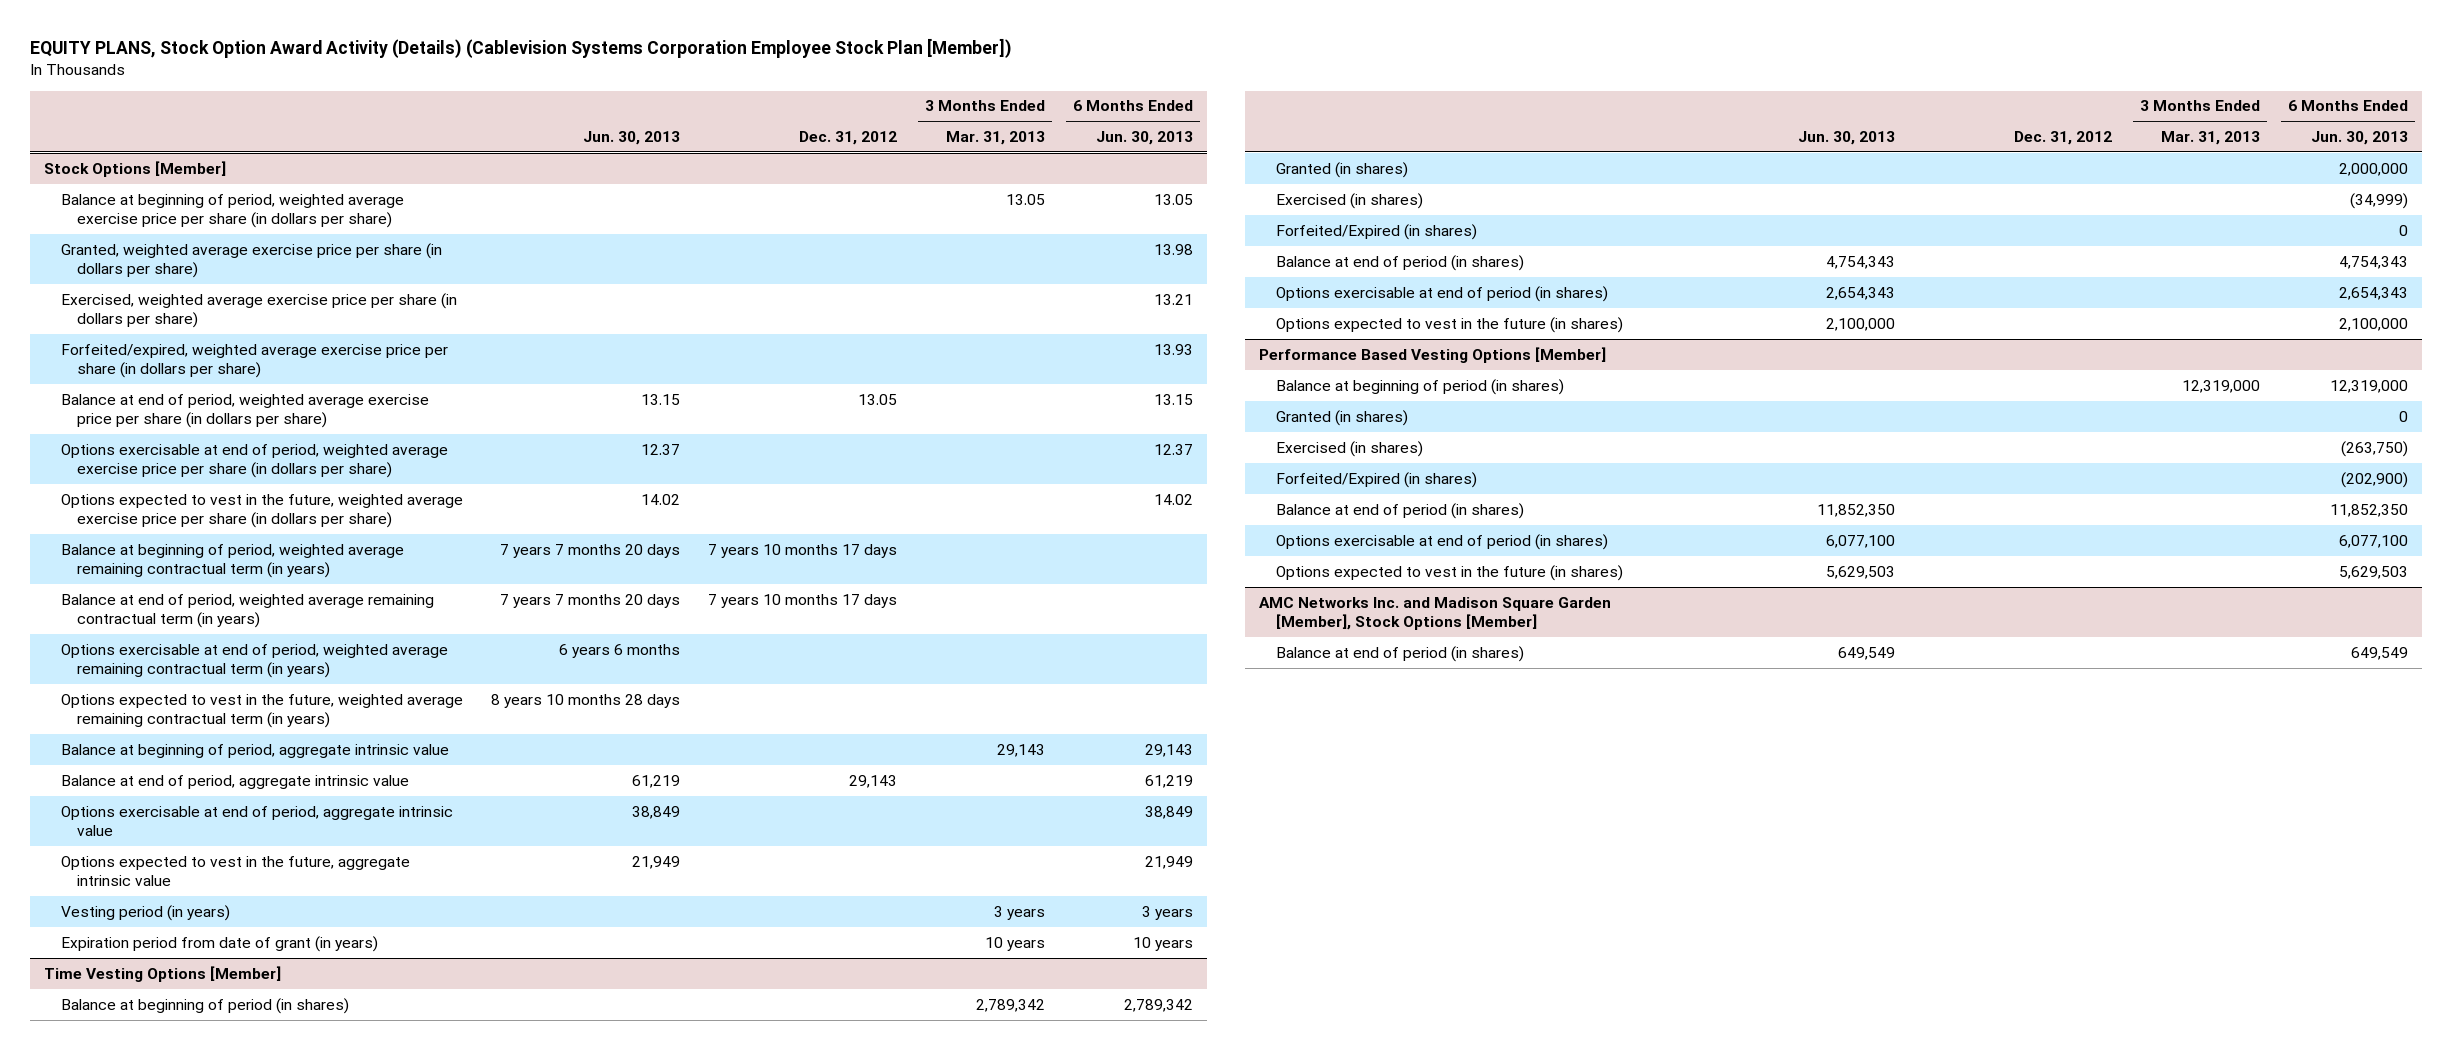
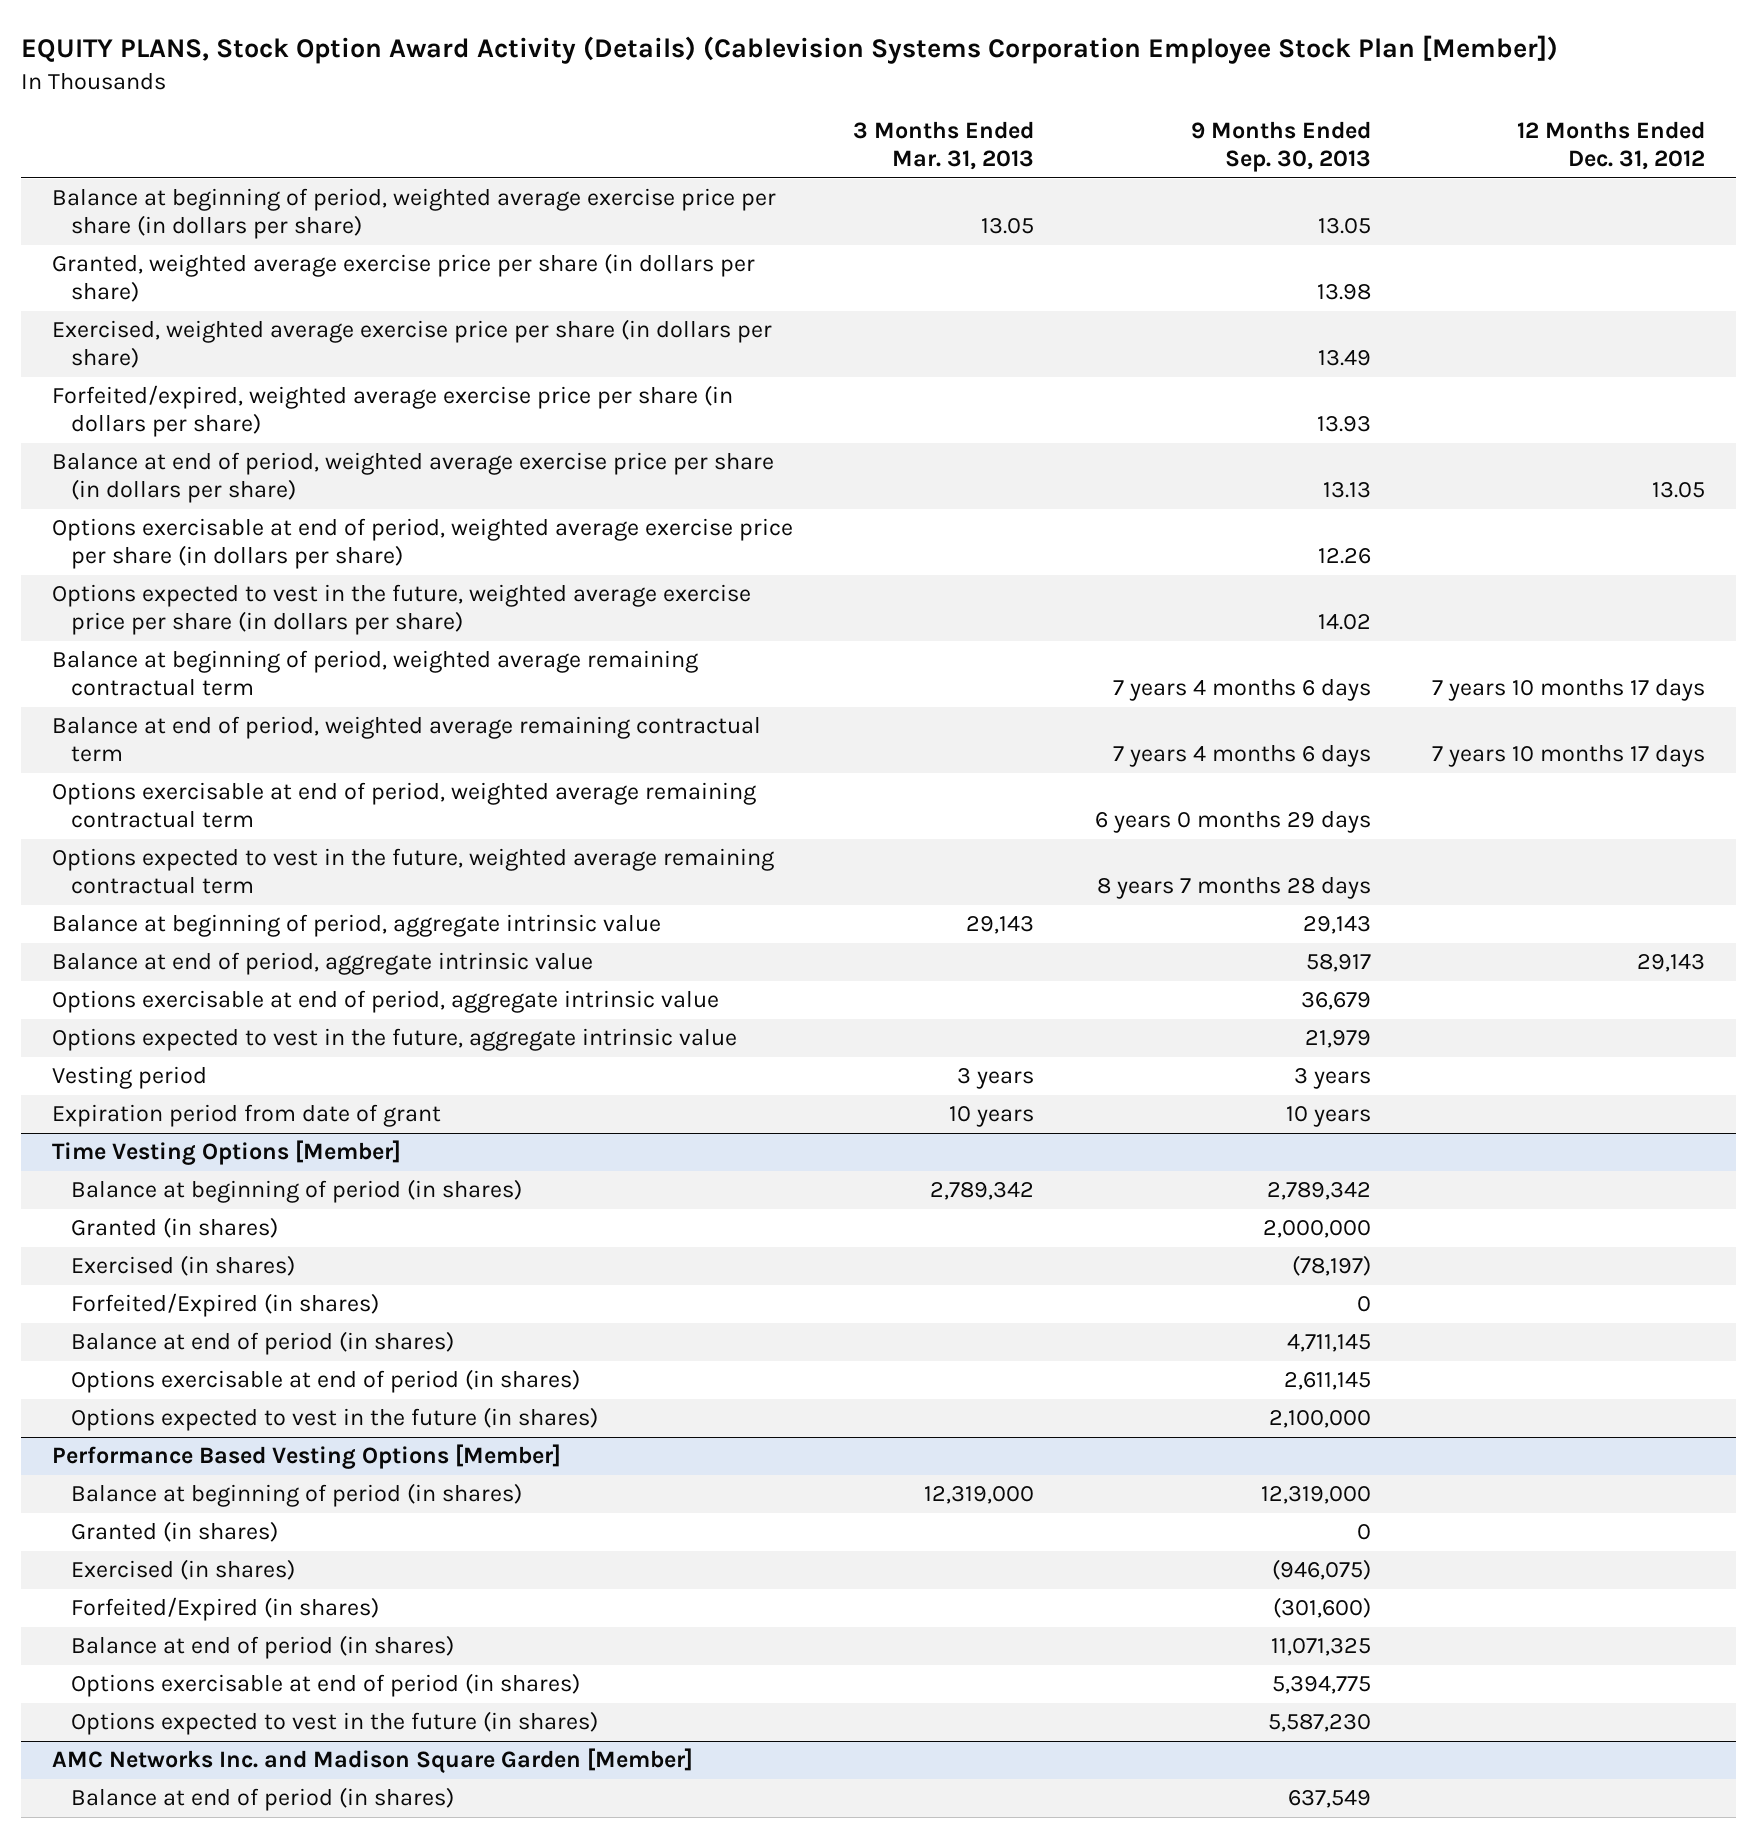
- | Jun. 30, 2013 | Dec. 31, 2012 | 3 Months Ended Mar. 31, 2013 | 6 Months Ended Jun. 30, 2013
+ | 3 Months Ended Mar. 31, 2013 | 9 Months Ended Sep. 30, 2013 | 12 Months Ended Dec. 31, 2012
- Stock Options [Member]
- Balance at beginning of period, weighted average remaining contractual term (in years) | 7 years 7 months 20 days | 7 years 10 months 17 days | |
- Balance at end of period, weighted average remaining contractual term (in years) | 7 years 7 months 20 days | 7 years 10 months 17 days | |
- Options exercisable at end of period, weighted average remaining contractual term (in years) | 6 years 6 months | | |
- Options expected to vest in the future, weighted average remaining contractual term (in years) | 8 years 10 months 28 days | | |
+ Balance at beginning of period, weighted average remaining contractual term | | 7 years 4 months 6 days | 7 years 10 months 17 days
+ Balance at end of period, weighted average remaining contractual term | | 7 years 4 months 6 days | 7 years 10 months 17 days
+ Options exercisable at end of period, weighted average remaining contractual term | | 6 years 0 months 29 days |
+ Options expected to vest in the future, weighted average remaining contractual term | | 8 years 7 months 28 days |
- Vesting period (in years) | | | 3 years | 3 years
- Expiration period from date of grant (in years) | | | 10 years | 10 years
+ Vesting period | 3 years | 3 years |
+ Expiration period from date of grant | 10 years | 10 years |
- AMC Networks Inc. and Madison Square Garden [Member], Stock Options [Member]
+ AMC Networks Inc. and Madison Square Garden [Member]

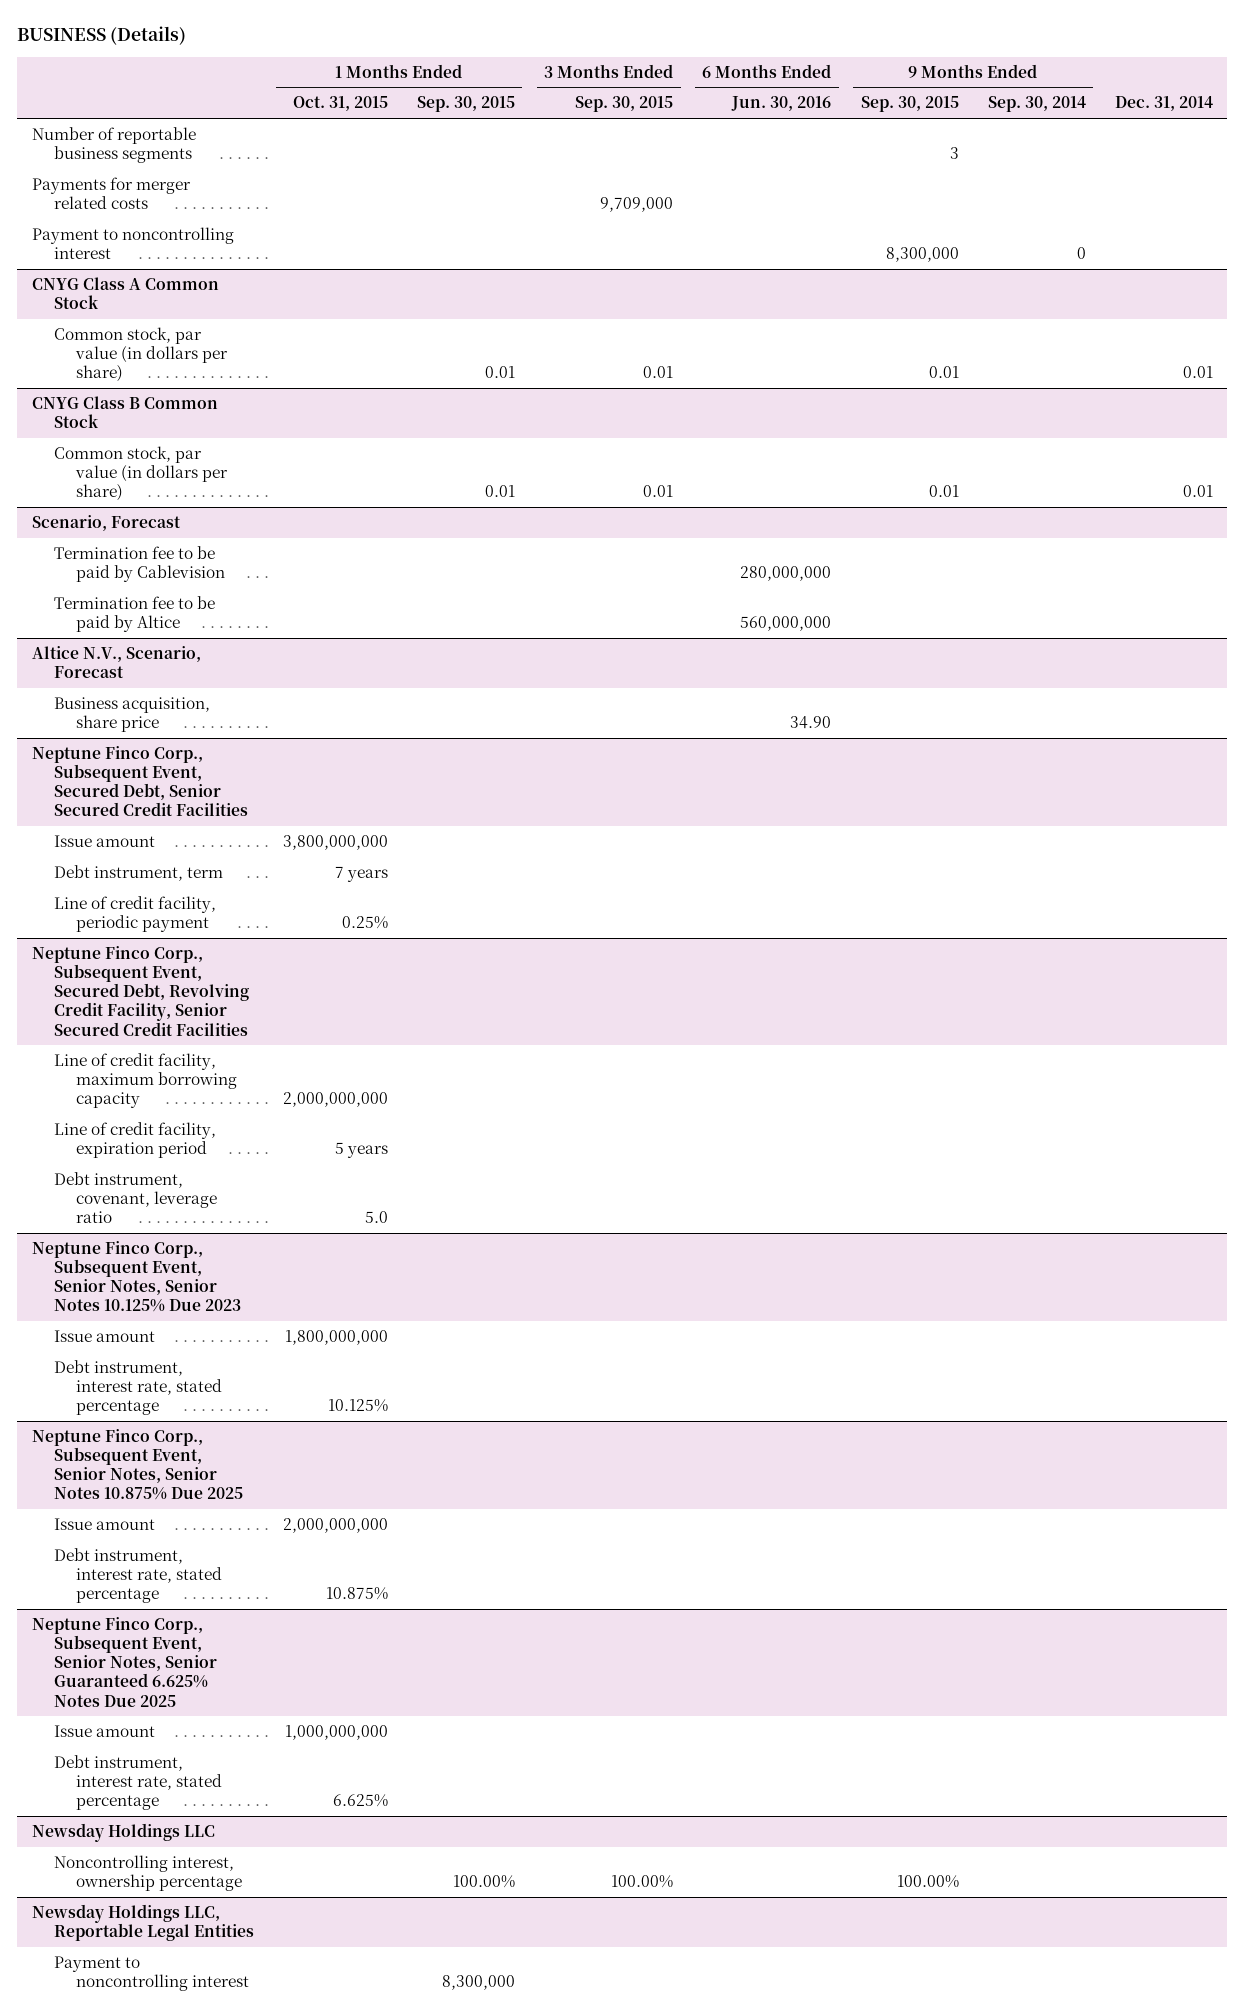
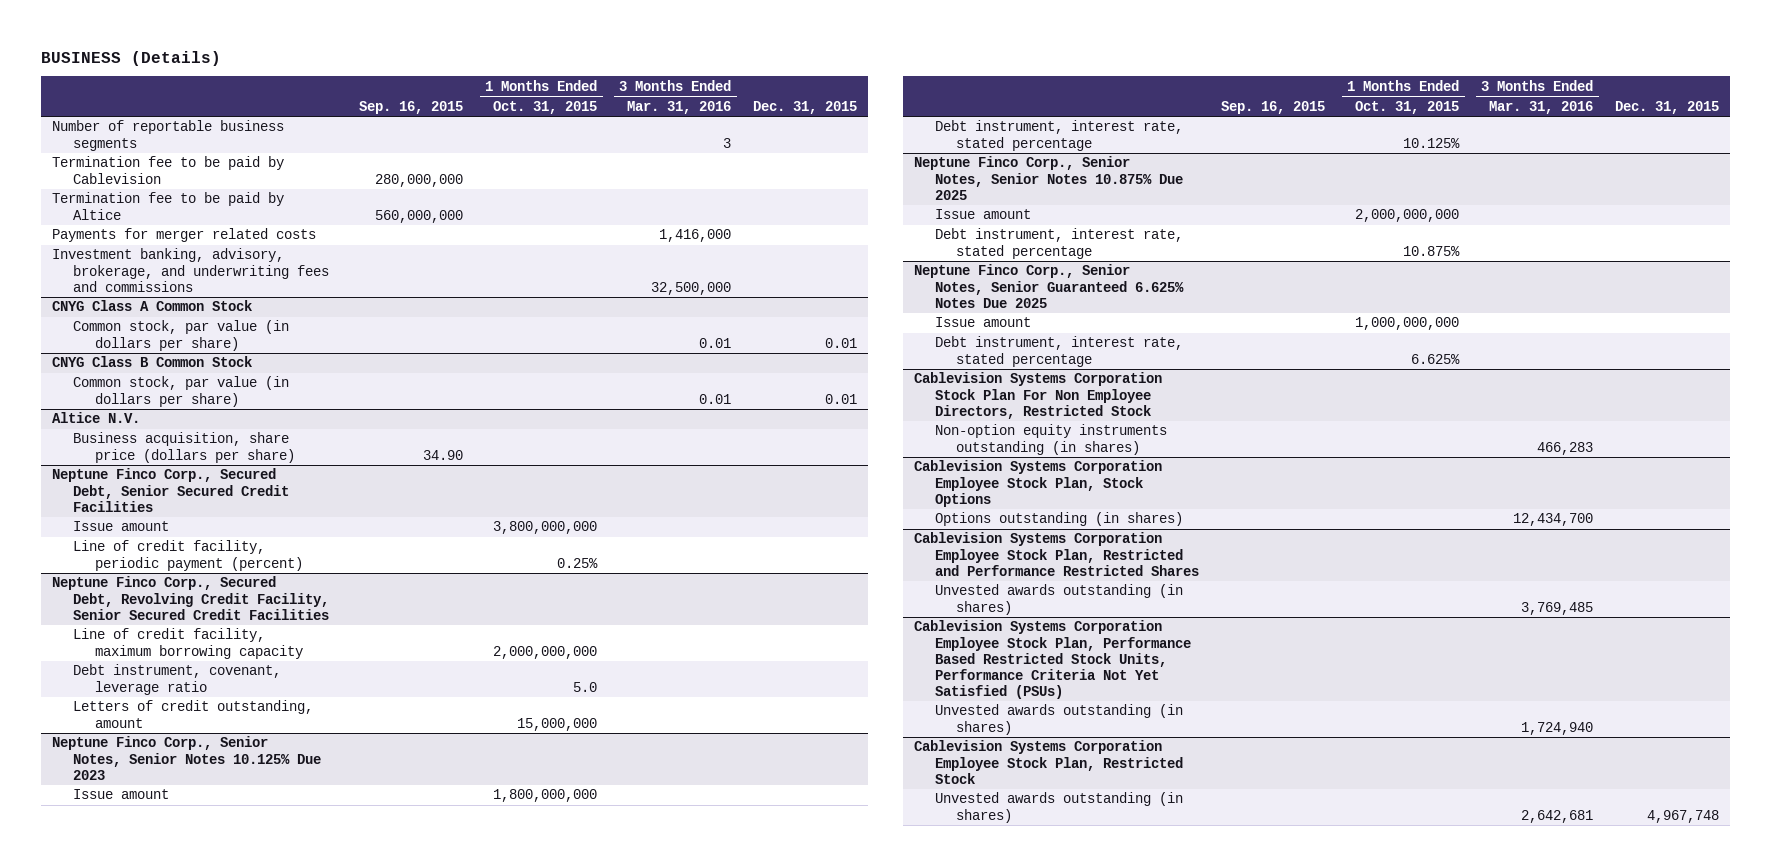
- | 1 Months Ended Oct. 31, 2015 | 1 Months Ended Sep. 30, 2015 | 3 Months Ended Sep. 30, 2015 | 6 Months Ended Jun. 30, 2016 | 9 Months Ended Sep. 30, 2015 | 9 Months Ended Sep. 30, 2014 | Dec. 31, 2014
+ | Sep. 16, 2015 | 1 Months Ended Oct. 31, 2015 | 3 Months Ended Mar. 31, 2016 | Dec. 31, 2015
+ Termination fee to be paid by Cablevision | 280,000,000 | | |
+ Termination fee to be paid by Altice | 560,000,000 | | |
- Payment to noncontrolling interest | | | | | 8,300,000 | 0 |
+ Investment banking, advisory, brokerage, and underwriting fees and commissions | | | 32,500,000 |
- Scenario, Forecast
- Termination fee to be paid by Cablevision | | | | 280,000,000 | | |
- Termination fee to be paid by Altice | | | | 560,000,000 | | |
- Altice N.V., Scenario, Forecast
- Business acquisition, share price | | | | 34.90 | | |
- Neptune Finco Corp., Subsequent Event, Secured Debt, Senior Secured Credit Facilities
+ Altice N.V.
+ Business acquisition, share price (dollars per share) | 34.90 | | |
+ Neptune Finco Corp., Secured Debt, Senior Secured Credit Facilities
- Debt instrument, term | 7 years | | | | | |
- Line of credit facility, periodic payment | 0.25% | | | | | |
- Neptune Finco Corp., Subsequent Event, Secured Debt, Revolving Credit Facility, Senior Secured Credit Facilities
+ Line of credit facility, periodic payment (percent) | | 0.25% | |
+ Neptune Finco Corp., Secured Debt, Revolving Credit Facility, Senior Secured Credit Facilities
- Line of credit facility, expiration period | 5 years | | | | | |
- Neptune Finco Corp., Subsequent Event, Senior Notes, Senior Notes 10.125% Due 2023
+ Letters of credit outstanding, amount | | 15,000,000 | |
+ Neptune Finco Corp., Senior Notes, Senior Notes 10.125% Due 2023
- Neptune Finco Corp., Subsequent Event, Senior Notes, Senior Notes 10.875% Due 2025
+ Neptune Finco Corp., Senior Notes, Senior Notes 10.875% Due 2025
- Neptune Finco Corp., Subsequent Event, Senior Notes, Senior Guaranteed 6.625% Notes Due 2025
+ Neptune Finco Corp., Senior Notes, Senior Guaranteed 6.625% Notes Due 2025
- Newsday Holdings LLC
- Noncontrolling interest, ownership percentage | | 100.00% | 100.00% | | 100.00% | |
- Newsday Holdings LLC, Reportable Legal Entities
- Payment to noncontrolling interest | | 8,300,000 | | | | |
+ Cablevision Systems Corporation Stock Plan For Non Employee Directors, Restricted Stock
+ Non-option equity instruments outstanding (in shares) | | | 466,283 |
+ Cablevision Systems Corporation Employee Stock Plan, Stock Options
+ Options outstanding (in shares) | | | 12,434,700 |
+ Cablevision Systems Corporation Employee Stock Plan, Restricted and Performance Restricted Shares
+ Unvested awards outstanding (in shares) | | | 3,769,485 |
+ Cablevision Systems Corporation Employee Stock Plan, Performance Based Restricted Stock Units, Performance Criteria Not Yet Satisfied (PSUs)
+ Unvested awards outstanding (in shares) | | | 1,724,940 |
+ Cablevision Systems Corporation Employee Stock Plan, Restricted Stock
+ Unvested awards outstanding (in shares) | | | 2,642,681 | 4,967,748

